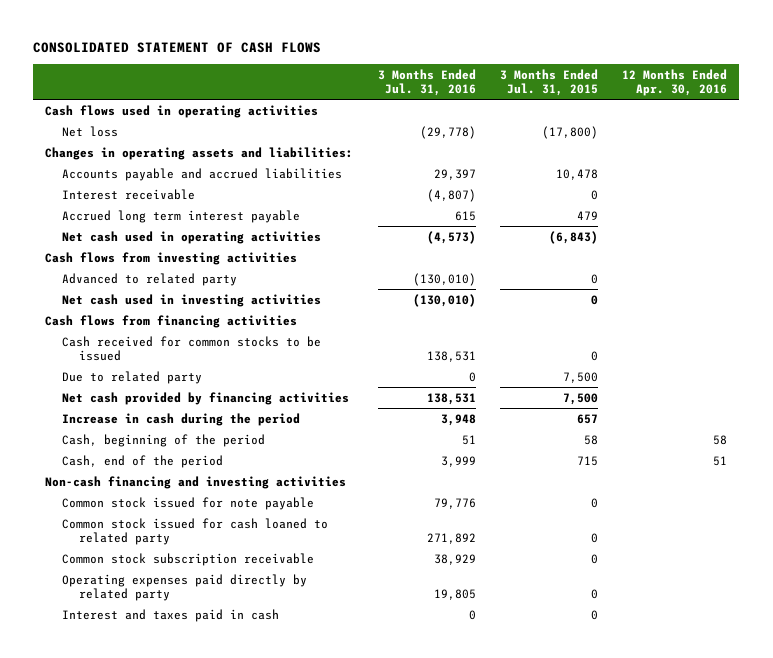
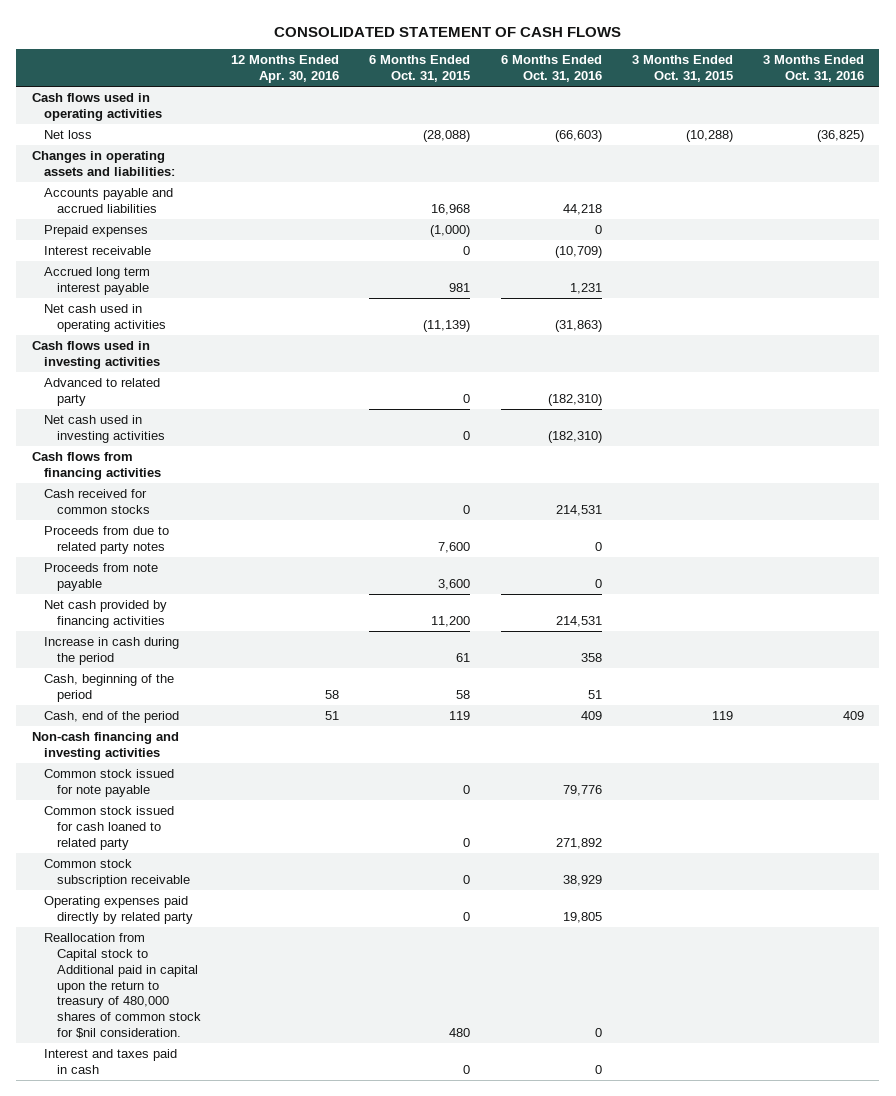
- | 3 Months Ended Jul. 31, 2016 | 3 Months Ended Jul. 31, 2015 | 12 Months Ended Apr. 30, 2016
+ | 12 Months Ended Apr. 30, 2016 | 6 Months Ended Oct. 31, 2015 | 6 Months Ended Oct. 31, 2016 | 3 Months Ended Oct. 31, 2015 | 3 Months Ended Oct. 31, 2016
+ Prepaid expenses | | (1,000) | 0 | |
- Cash flows from investing activities
+ Cash flows used in investing activities
- Cash received for common stocks to be issued | 138,531 | 0 |
- Due to related party | 0 | 7,500 |
+ Cash received for common stocks | | 0 | 214,531 | |
+ Proceeds from due to related party notes | | 7,600 | 0 | |
+ Proceeds from note payable | | 3,600 | 0 | |
+ Reallocation from Capital stock to Additional paid in capital upon the return to treasury of 480,000 shares of common stock for $nil consideration. | | 480 | 0 | |

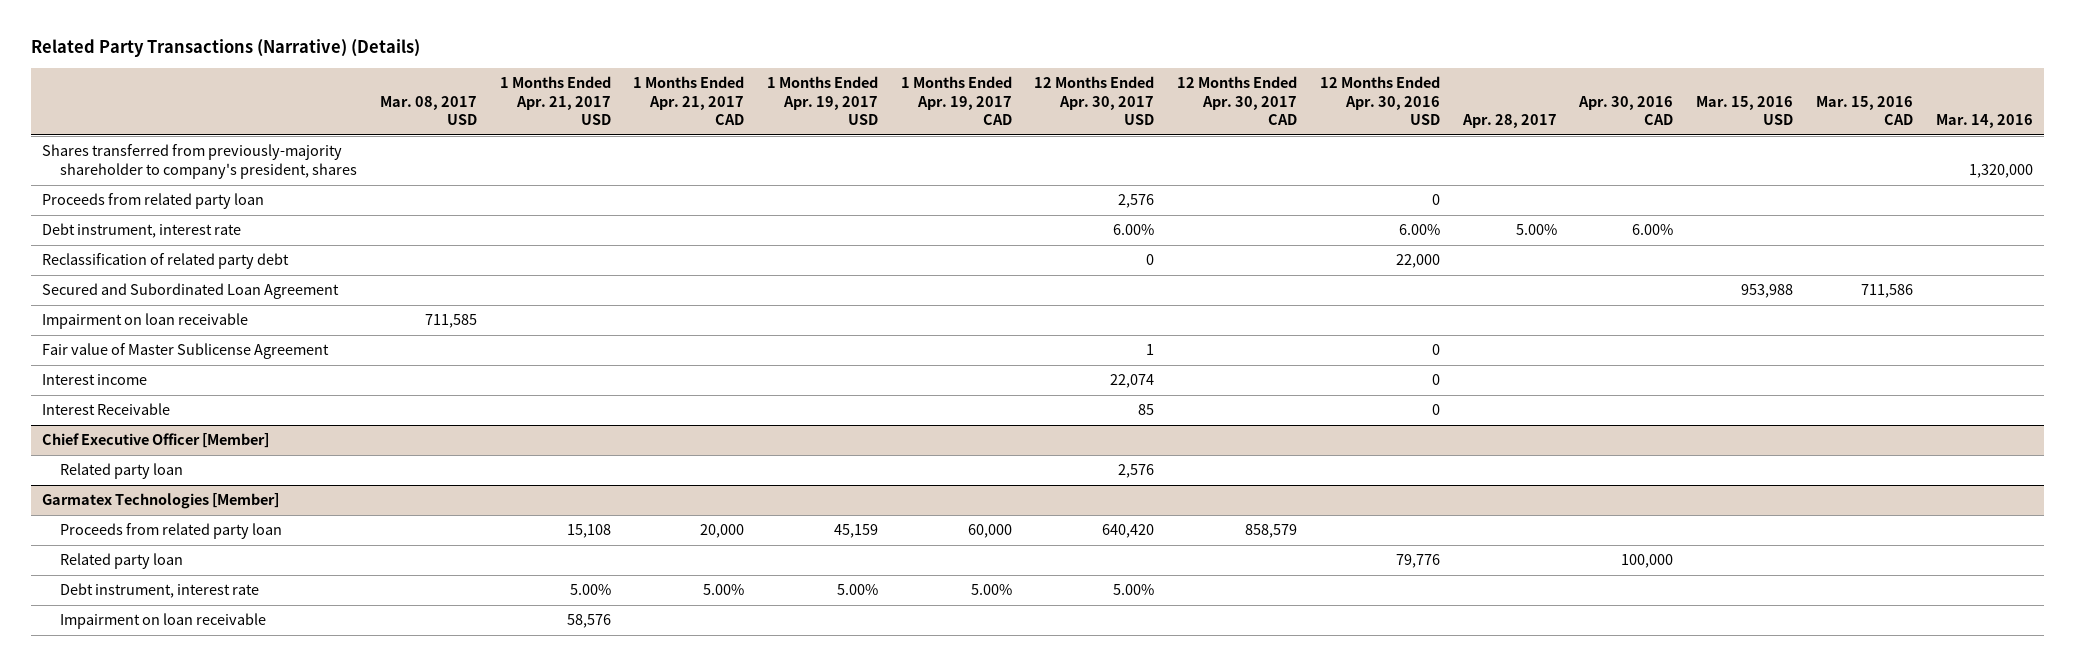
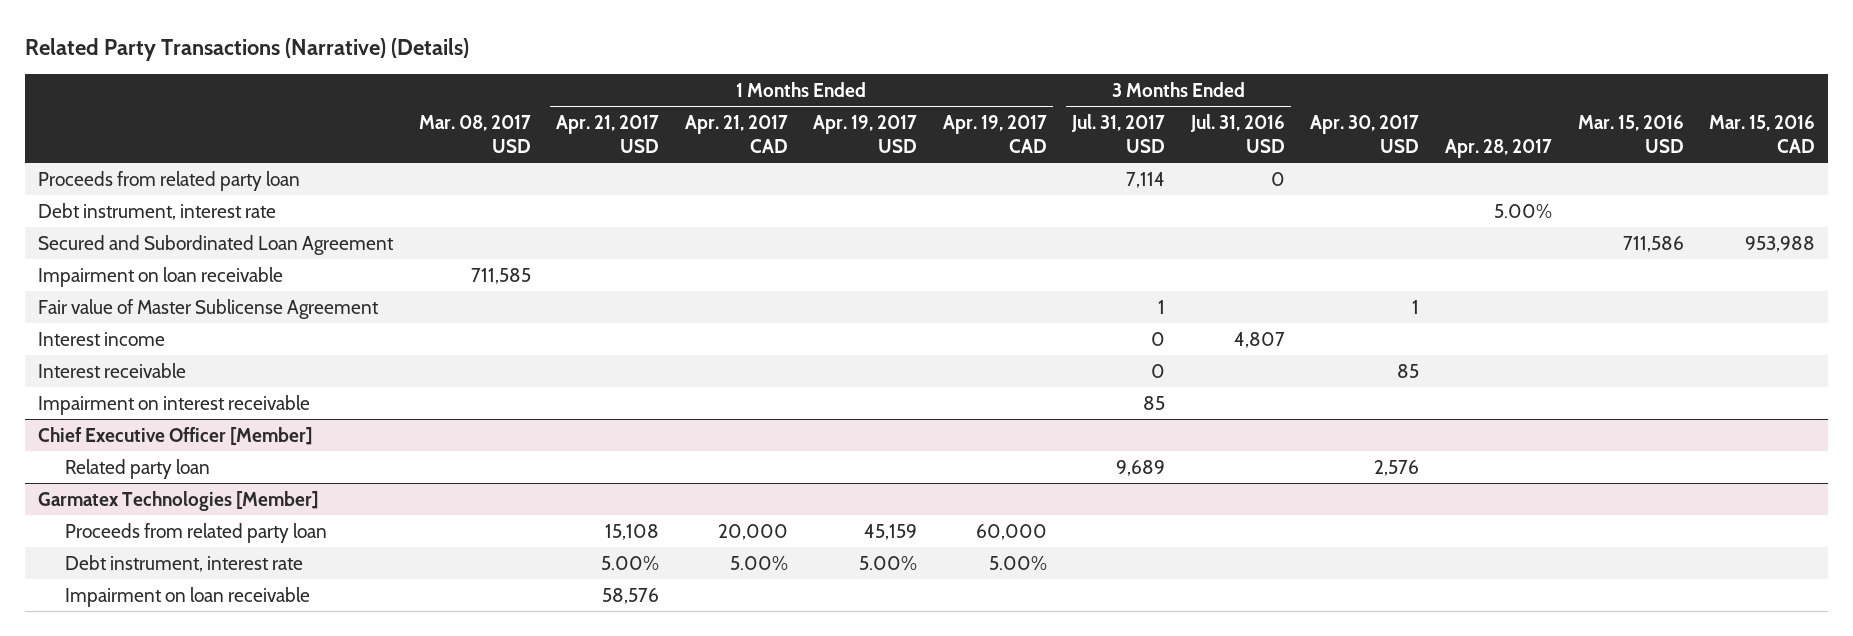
- | Mar. 08, 2017 USD | 1 Months Ended Apr. 21, 2017 USD | 1 Months Ended Apr. 21, 2017 CAD | 1 Months Ended Apr. 19, 2017 USD | 1 Months Ended Apr. 19, 2017 CAD | 12 Months Ended Apr. 30, 2017 USD | 12 Months Ended Apr. 30, 2017 CAD | 12 Months Ended Apr. 30, 2016 USD | Apr. 28, 2017 | Apr. 30, 2016 CAD | Mar. 15, 2016 USD | Mar. 15, 2016 CAD | Mar. 14, 2016
+ | Mar. 08, 2017 USD | 1 Months Ended Apr. 21, 2017 USD | 1 Months Ended Apr. 21, 2017 CAD | 1 Months Ended Apr. 19, 2017 USD | 1 Months Ended Apr. 19, 2017 CAD | 3 Months Ended Jul. 31, 2017 USD | 3 Months Ended Jul. 31, 2016 USD | Apr. 30, 2017 USD | Apr. 28, 2017 | Mar. 15, 2016 USD | Mar. 15, 2016 CAD
- Shares transferred from previously-majority shareholder to company's president, shares | | | | | | | | | | | | | 1,320,000
- Reclassification of related party debt | | | | | | 0 | | 22,000 | | | | |
- Secured and Subordinated Loan Agreement | | | | | | | | | | | 953,988 | 711,586 |
+ Secured and Subordinated Loan Agreement | | | | | | | | | | 711,586 | 953,988
- Interest Receivable | | | | | | 85 | | 0 | | | | |
+ Interest receivable | | | | | | 0 | | 85 | | |
+ Impairment on interest receivable | | | | | | 85 | | | | |
@ Garmatex Technologies [Member]
- Related party loan | | | | | | | | 79,776 | | 100,000 | | |

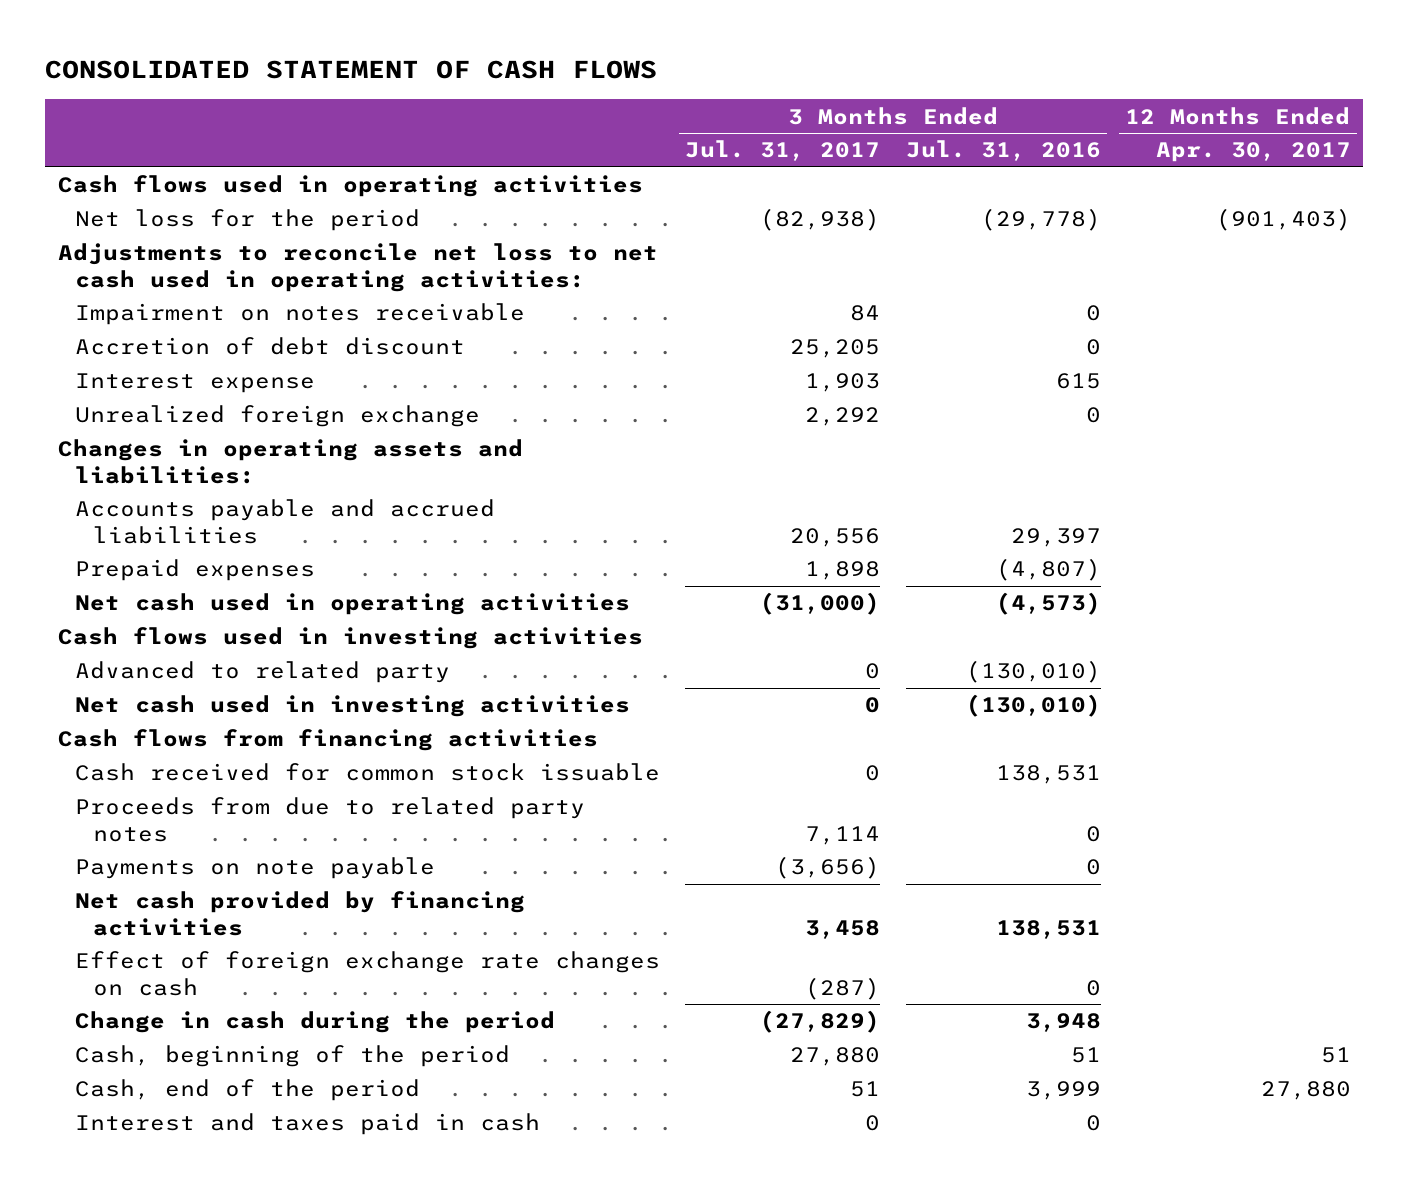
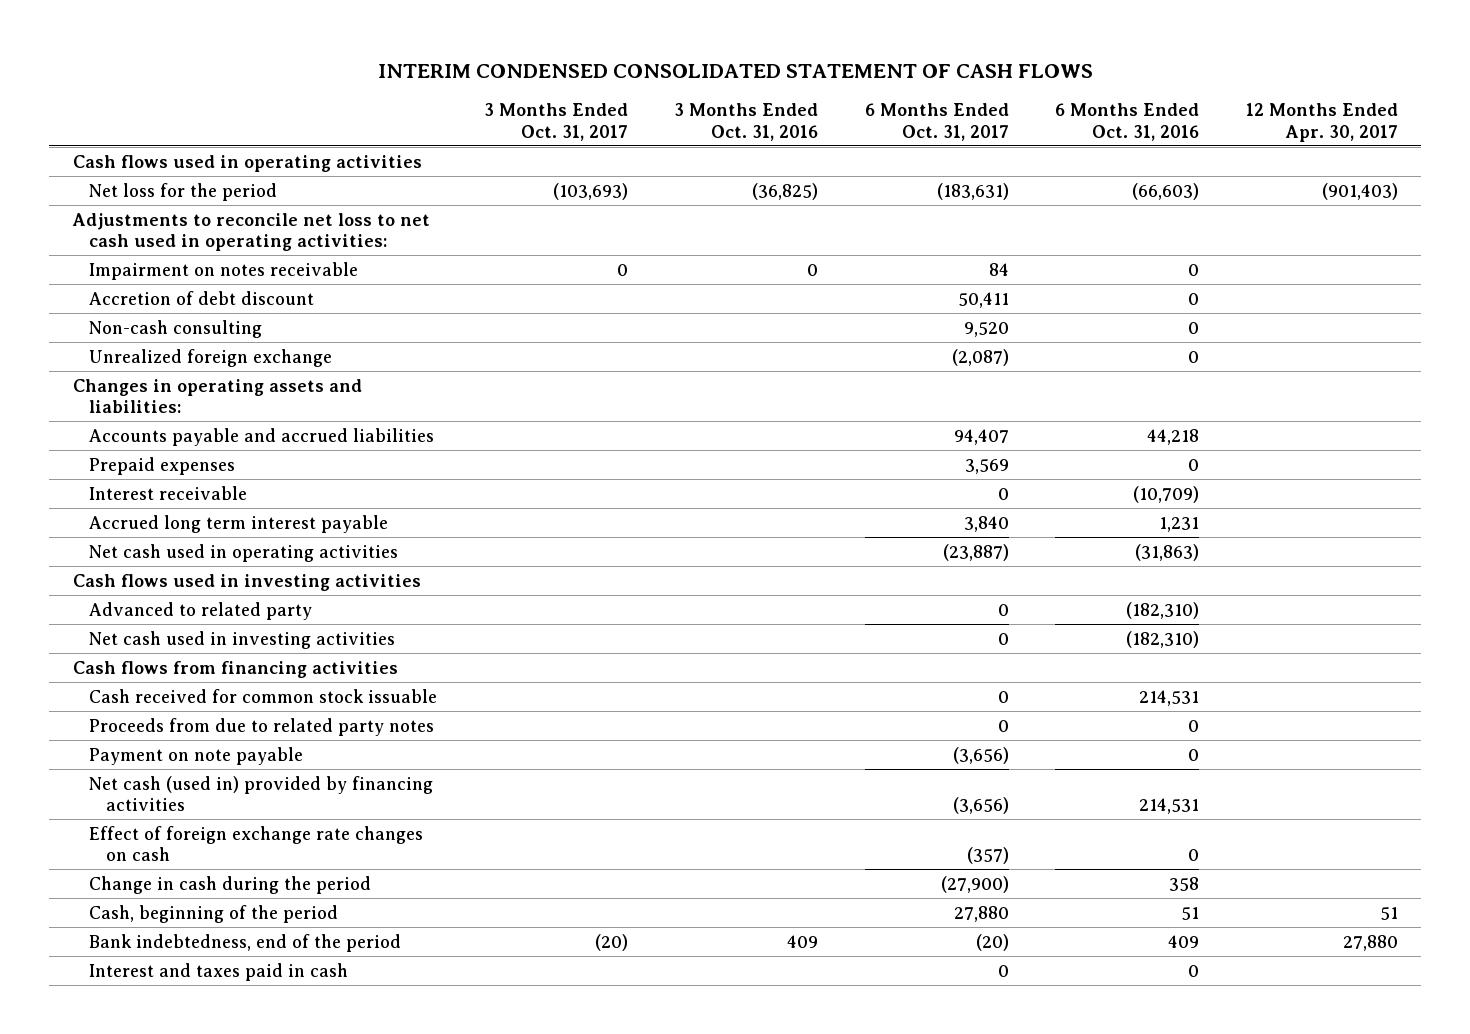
- CONSOLIDATED STATEMENT OF CASH FLOWS
+ INTERIM CONDENSED CONSOLIDATED STATEMENT OF CASH FLOWS
- | 3 Months Ended Jul. 31, 2017 | 3 Months Ended Jul. 31, 2016 | 12 Months Ended Apr. 30, 2017
+ | 3 Months Ended Oct. 31, 2017 | 3 Months Ended Oct. 31, 2016 | 6 Months Ended Oct. 31, 2017 | 6 Months Ended Oct. 31, 2016 | 12 Months Ended Apr. 30, 2017
- Interest expense | 1,903 | 615 |
+ Non-cash consulting | | | 9,520 | 0 |
+ Interest receivable | | | 0 | (10,709) |
+ Accrued long term interest payable | | | 3,840 | 1,231 |
- Payments on note payable | (3,656) | 0 |
- Net cash provided by financing activities | 3,458 | 138,531 |
+ Payment on note payable | | | (3,656) | 0 |
+ Net cash (used in) provided by financing activities | | | (3,656) | 214,531 |
- Cash, end of the period | 51 | 3,999 | 27,880
+ Bank indebtedness, end of the period | (20) | 409 | (20) | 409 | 27,880

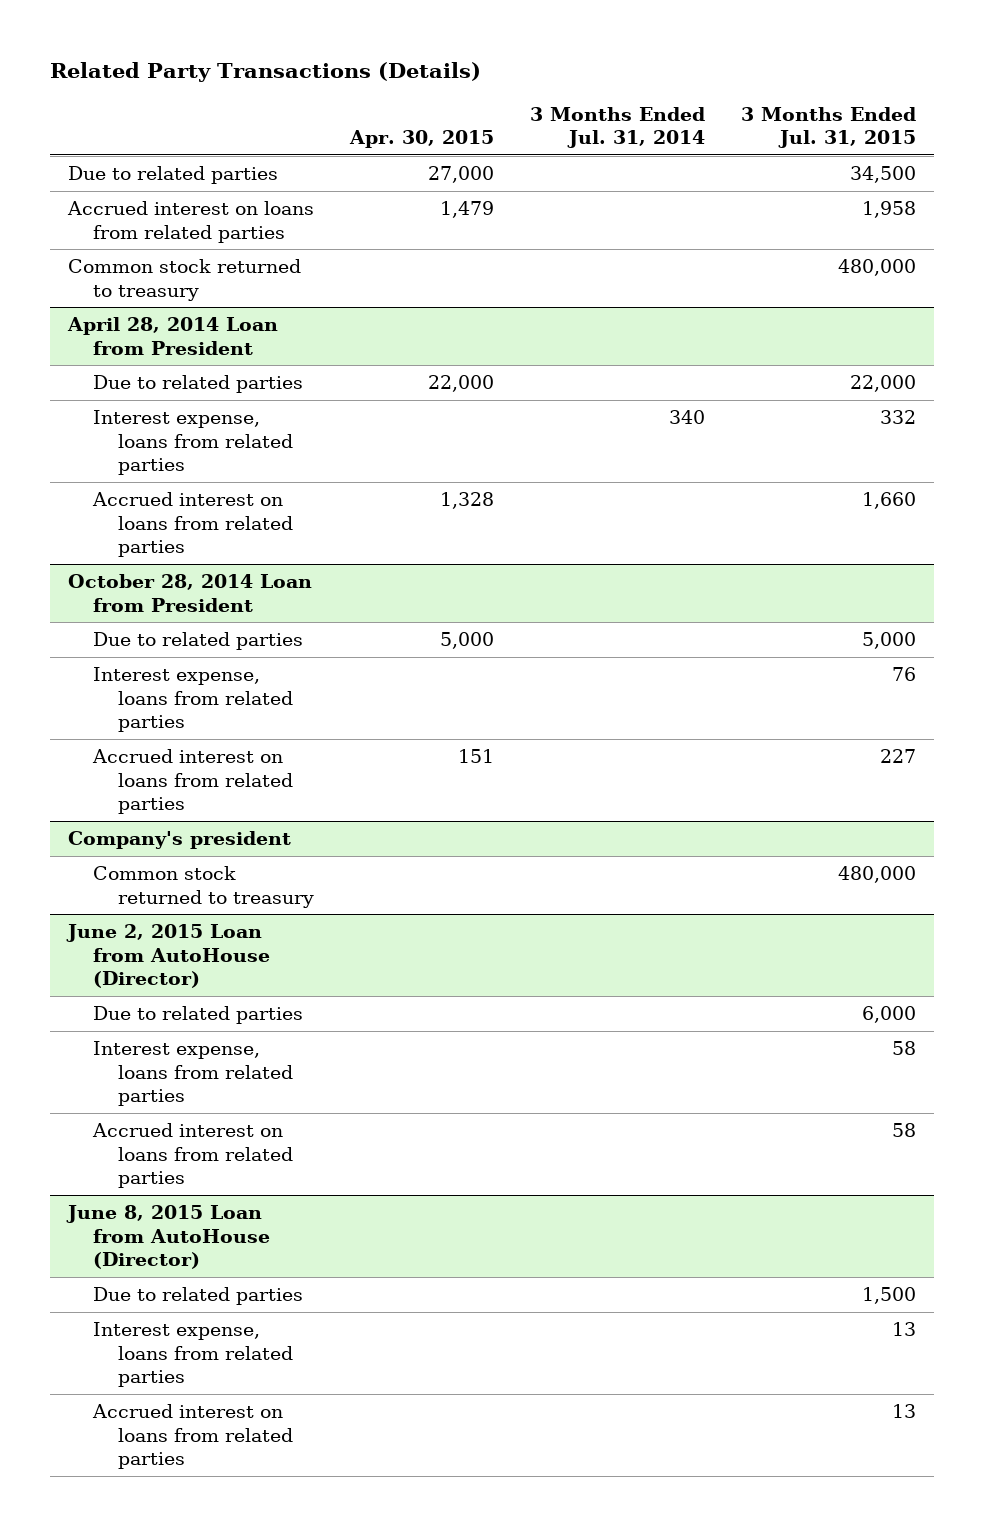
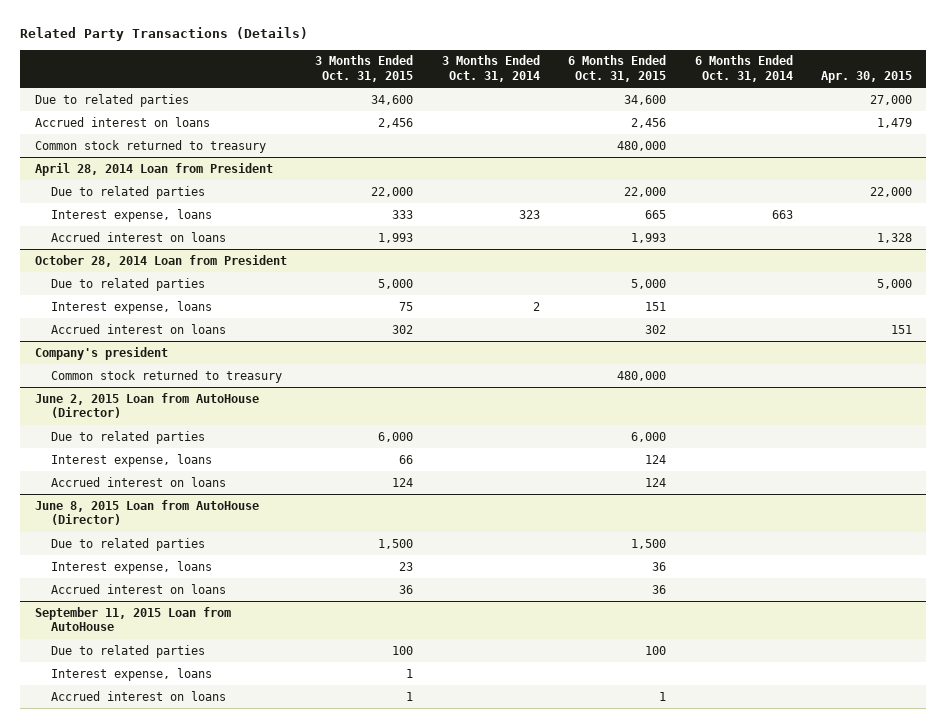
- | Apr. 30, 2015 | 3 Months Ended Jul. 31, 2014 | 3 Months Ended Jul. 31, 2015
+ | 3 Months Ended Oct. 31, 2015 | 3 Months Ended Oct. 31, 2014 | 6 Months Ended Oct. 31, 2015 | 6 Months Ended Oct. 31, 2014 | Apr. 30, 2015
- Accrued interest on loans from related parties | 1,479 | | 1,958
+ Accrued interest on loans | 2,456 | | 2,456 | | 1,479
@ April 28, 2014 Loan from President
- Interest expense, loans from related parties | | 340 | 332
- Accrued interest on loans from related parties | 1,328 | | 1,660
+ Interest expense, loans | 333 | 323 | 665 | 663 |
+ Accrued interest on loans | 1,993 | | 1,993 | | 1,328
@ October 28, 2014 Loan from President
- Interest expense, loans from related parties | | | 76
- Accrued interest on loans from related parties | 151 | | 227
+ Interest expense, loans | 75 | 2 | 151 | |
+ Accrued interest on loans | 302 | | 302 | | 151
@ June 2, 2015 Loan from AutoHouse (Director)
- Interest expense, loans from related parties | | | 58
- Accrued interest on loans from related parties | | | 58
+ Interest expense, loans | 66 | | 124 | |
+ Accrued interest on loans | 124 | | 124 | |
@ June 8, 2015 Loan from AutoHouse (Director)
- Interest expense, loans from related parties | | | 13
- Accrued interest on loans from related parties | | | 13
+ Interest expense, loans | 23 | | 36 | |
+ Accrued interest on loans | 36 | | 36 | |
+ September 11, 2015 Loan from AutoHouse
+ Due to related parties | 100 | | 100 | |
+ Interest expense, loans | 1 | | | |
+ Accrued interest on loans | 1 | | 1 | |

